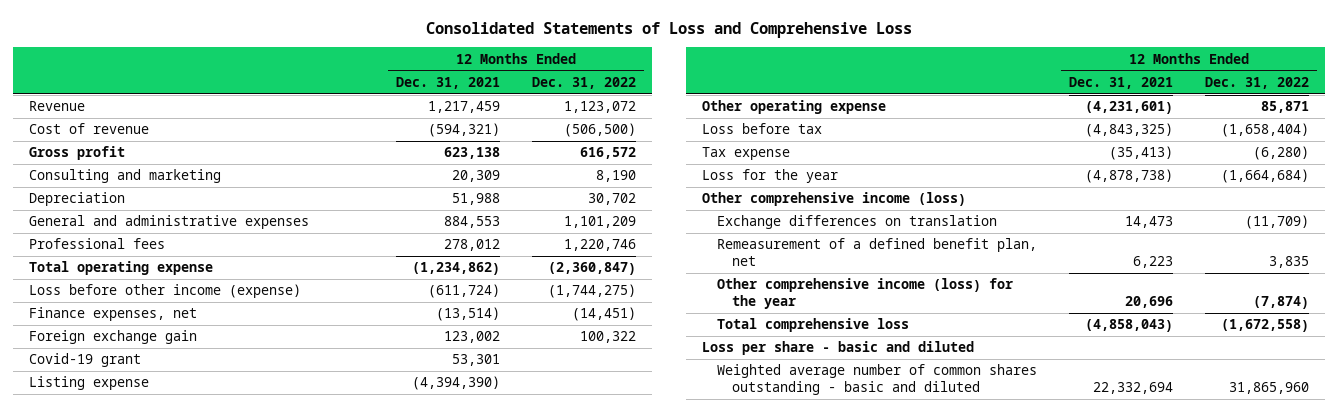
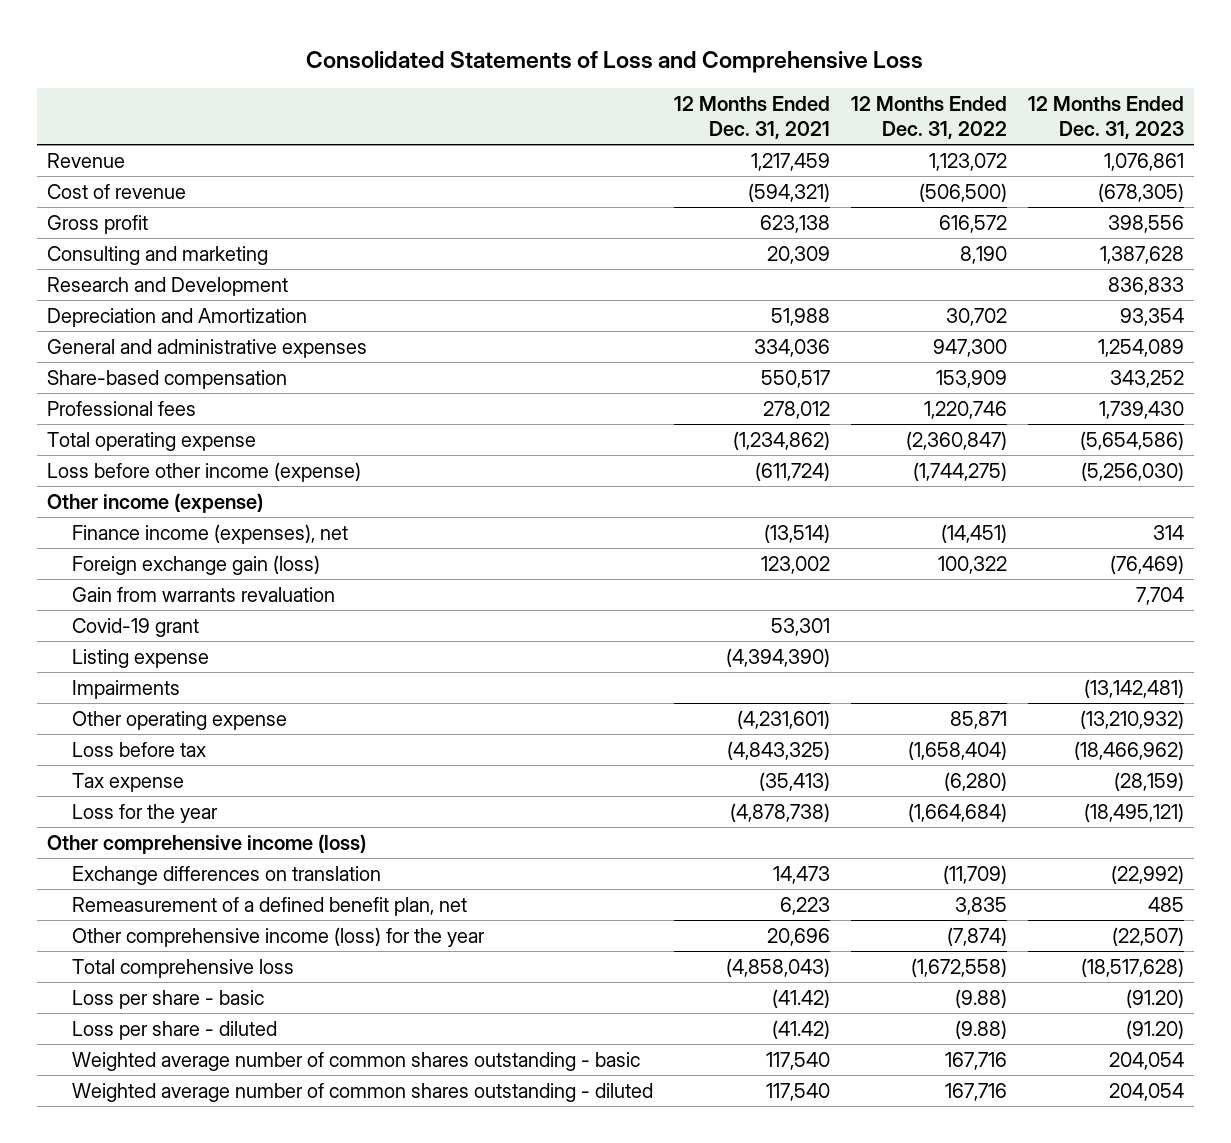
- | 12 Months Ended Dec. 31, 2021 | 12 Months Ended Dec. 31, 2022
+ | 12 Months Ended Dec. 31, 2021 | 12 Months Ended Dec. 31, 2022 | 12 Months Ended Dec. 31, 2023
- Depreciation | 51,988 | 30,702
- General and administrative expenses | 884,553 | 1,101,209
+ Research and Development | | | 836,833
+ Depreciation and Amortization | 51,988 | 30,702 | 93,354
+ General and administrative expenses | 334,036 | 947,300 | 1,254,089
+ Share-based compensation | 550,517 | 153,909 | 343,252
- Finance expenses, net | (13,514) | (14,451)
- Foreign exchange gain | 123,002 | 100,322
+ Other income (expense)
+ Finance income (expenses), net | (13,514) | (14,451) | 314
+ Foreign exchange gain (loss) | 123,002 | 100,322 | (76,469)
+ Gain from warrants revaluation | | | 7,704
+ Impairments | | | (13,142,481)
- Loss per share - basic and diluted
- Weighted average number of common shares outstanding - basic and diluted | 22,332,694 | 31,865,960
+ Loss per share - basic | (41.42) | (9.88) | (91.20)
+ Loss per share - diluted | (41.42) | (9.88) | (91.20)
+ Weighted average number of common shares outstanding - basic | 117,540 | 167,716 | 204,054
+ Weighted average number of common shares outstanding - diluted | 117,540 | 167,716 | 204,054

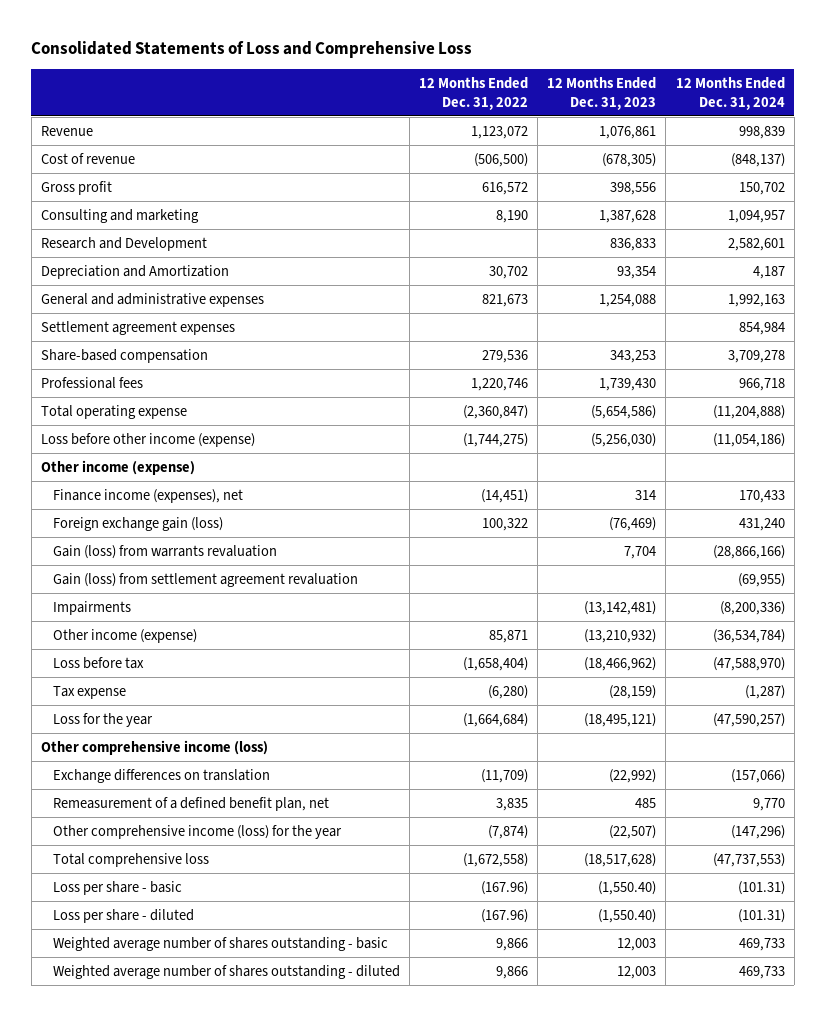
- | 12 Months Ended Dec. 31, 2021 | 12 Months Ended Dec. 31, 2022 | 12 Months Ended Dec. 31, 2023
+ | 12 Months Ended Dec. 31, 2022 | 12 Months Ended Dec. 31, 2023 | 12 Months Ended Dec. 31, 2024
- General and administrative expenses | 334,036 | 947,300 | 1,254,089
- Share-based compensation | 550,517 | 153,909 | 343,252
+ General and administrative expenses | 821,673 | 1,254,088 | 1,992,163
+ Settlement agreement expenses | | | 854,984
+ Share-based compensation | 279,536 | 343,253 | 3,709,278
- Gain from warrants revaluation | | | 7,704
- Covid-19 grant | 53,301 | |
- Listing expense | (4,394,390) | |
+ Gain (loss) from warrants revaluation | | 7,704 | (28,866,166)
+ Gain (loss) from settlement agreement revaluation | | | (69,955)
- Other operating expense | (4,231,601) | 85,871 | (13,210,932)
+ Other income (expense) | 85,871 | (13,210,932) | (36,534,784)
- Loss per share - basic | (41.42) | (9.88) | (91.20)
- Loss per share - diluted | (41.42) | (9.88) | (91.20)
- Weighted average number of common shares outstanding - basic | 117,540 | 167,716 | 204,054
- Weighted average number of common shares outstanding - diluted | 117,540 | 167,716 | 204,054
+ Loss per share - basic | (167.96) | (1,550.40) | (101.31)
+ Loss per share - diluted | (167.96) | (1,550.40) | (101.31)
+ Weighted average number of shares outstanding - basic | 9,866 | 12,003 | 469,733
+ Weighted average number of shares outstanding - diluted | 9,866 | 12,003 | 469,733

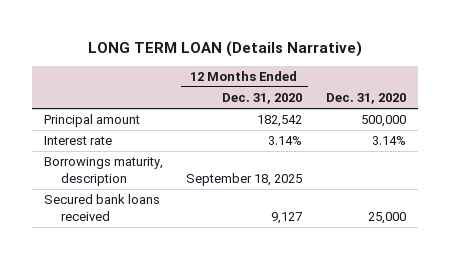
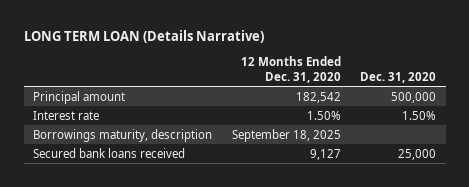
- Interest rate | 3.14% | 3.14%
+ Interest rate | 1.50% | 1.50%

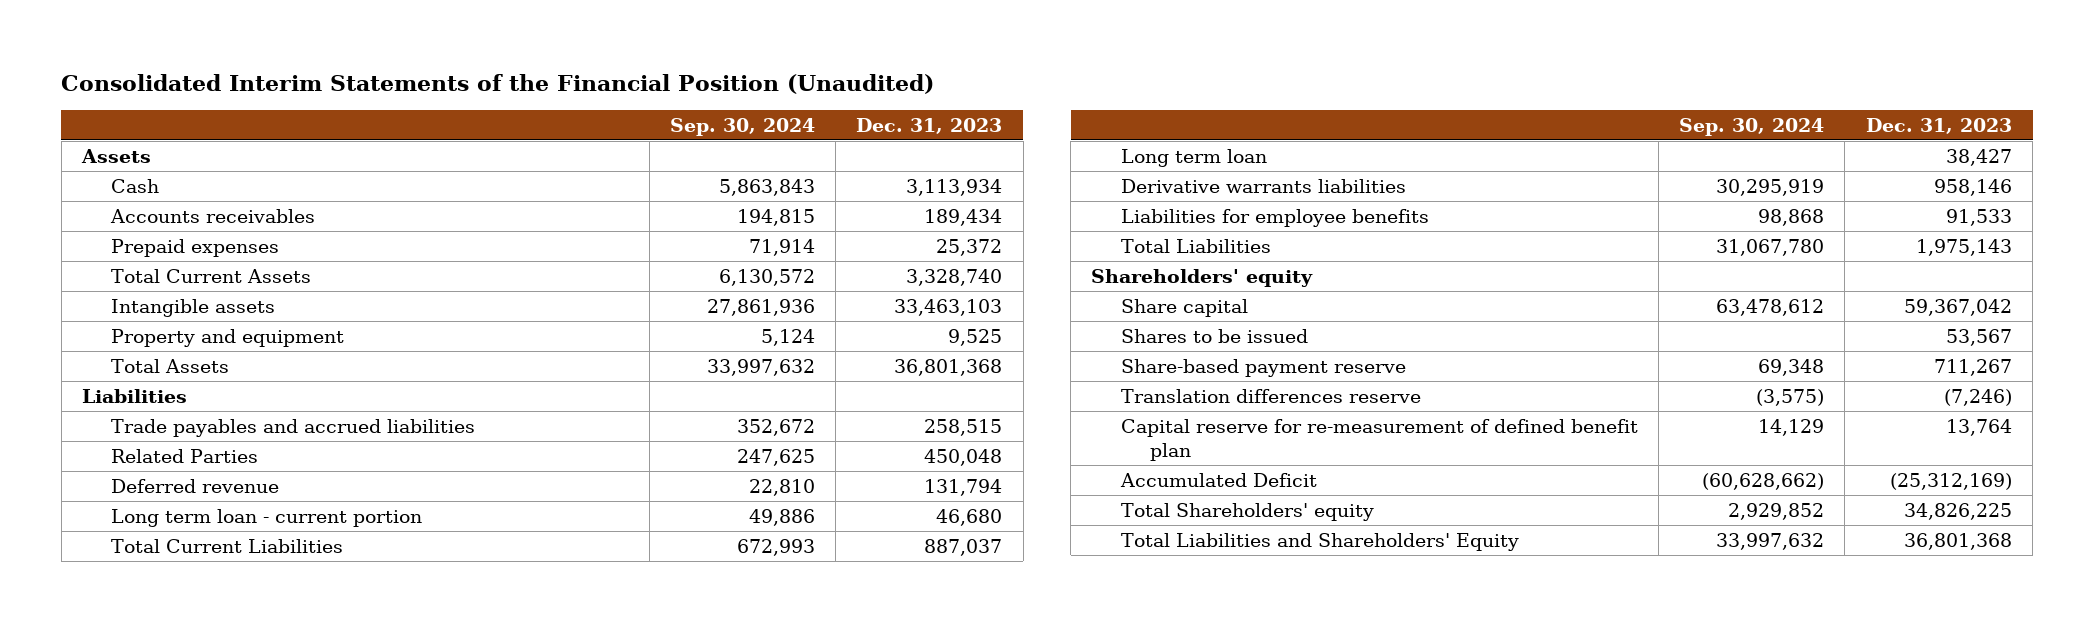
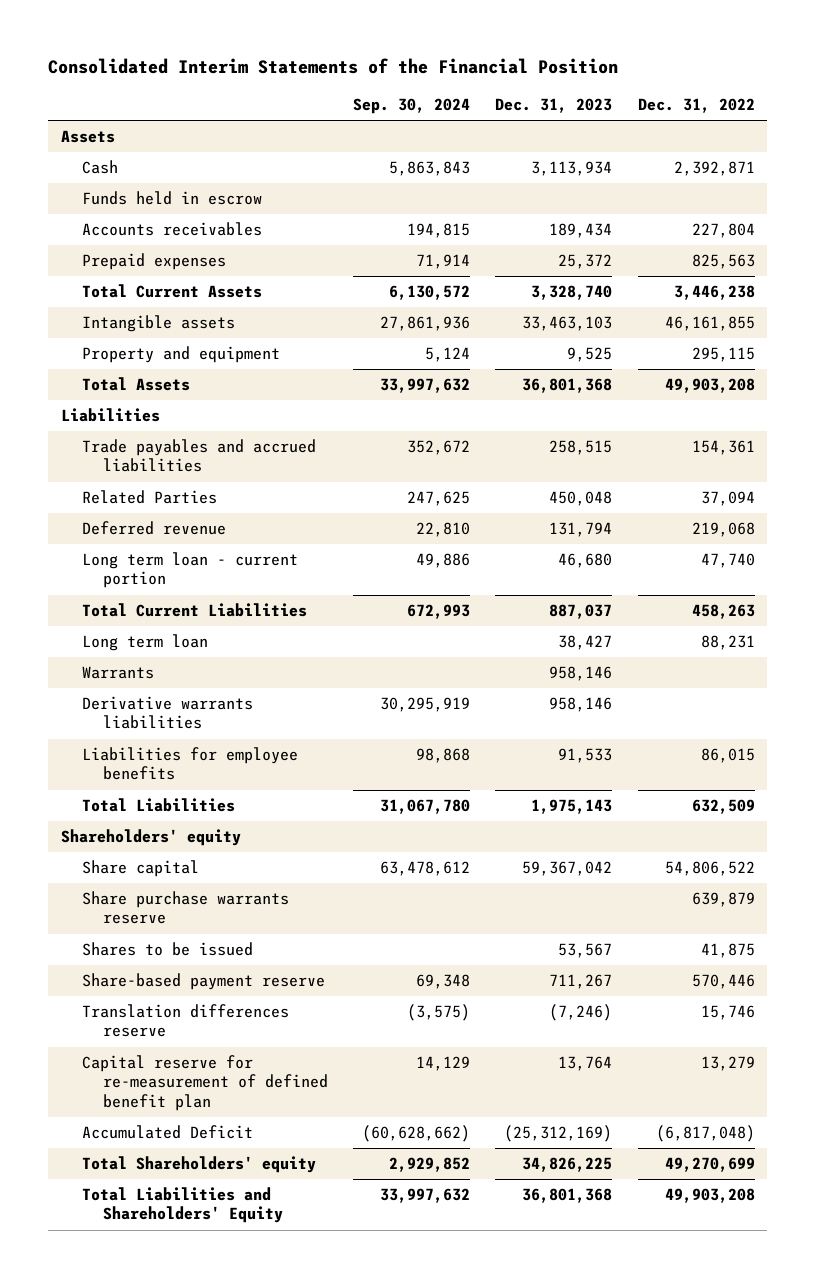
- Consolidated Interim Statements of the Financial Position (Unaudited)
+ Consolidated Interim Statements of the Financial Position
- | Sep. 30, 2024 | Dec. 31, 2023
+ | Sep. 30, 2024 | Dec. 31, 2023 | Dec. 31, 2022
+ Funds held in escrow
+ Warrants | | 958,146 |
+ Share purchase warrants reserve | | | 639,879

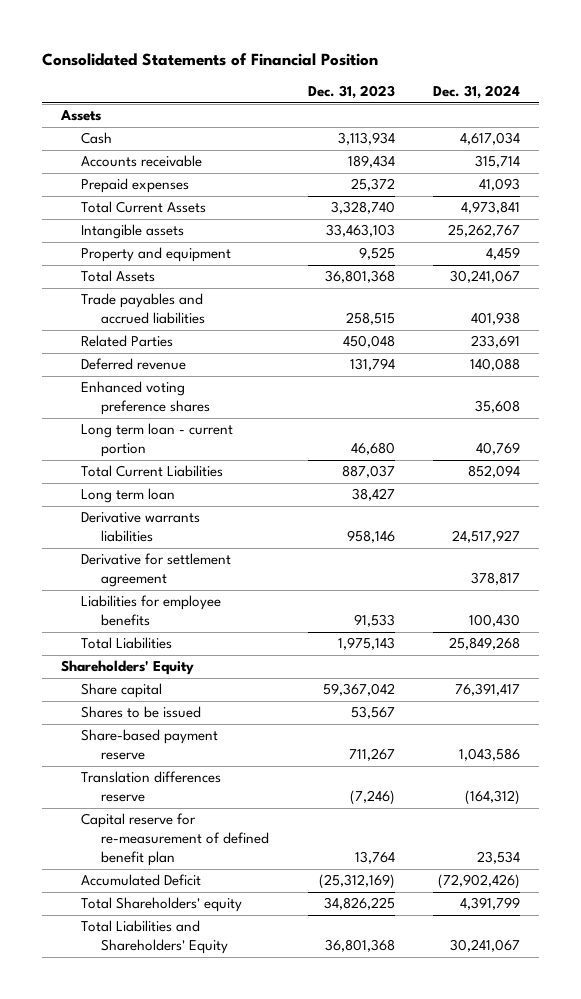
- Consolidated Interim Statements of the Financial Position
+ Consolidated Statements of Financial Position
- | Sep. 30, 2024 | Dec. 31, 2023 | Dec. 31, 2022
+ | Dec. 31, 2023 | Dec. 31, 2024
- Funds held in escrow
- Accounts receivables | 194,815 | 189,434 | 227,804
+ Accounts receivable | 189,434 | 315,714
- Liabilities
+ Enhanced voting preference shares | | 35,608
- Warrants | | 958,146 |
+ Derivative for settlement agreement | | 378,817
- Shareholders' equity
+ Shareholders' Equity
- Share purchase warrants reserve | | | 639,879

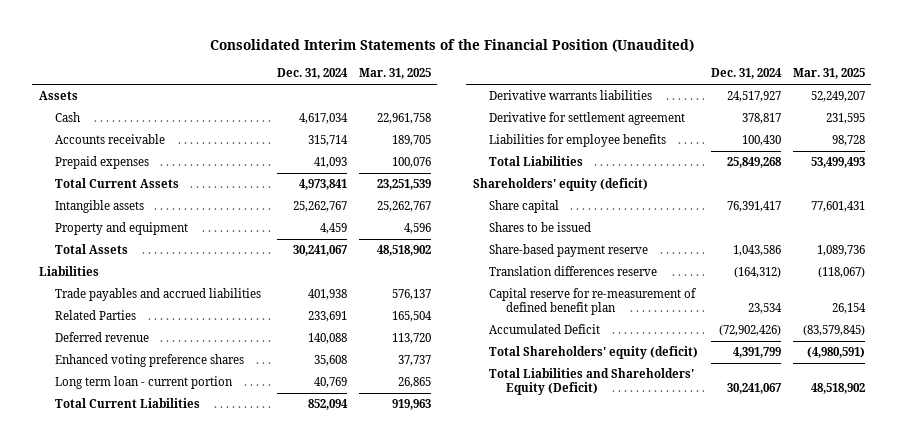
- Consolidated Statements of Financial Position
+ Consolidated Interim Statements of the Financial Position (Unaudited)
- | Dec. 31, 2023 | Dec. 31, 2024
+ | Dec. 31, 2024 | Mar. 31, 2025
+ Liabilities
- Long term loan | 38,427 |
- Shareholders' Equity
+ Shareholders' equity (deficit)
- Total Shareholders' equity | 34,826,225 | 4,391,799
- Total Liabilities and Shareholders' Equity | 36,801,368 | 30,241,067
+ Total Shareholders' equity (deficit) | 4,391,799 | (4,980,591)
+ Total Liabilities and Shareholders' Equity (Deficit) | 30,241,067 | 48,518,902

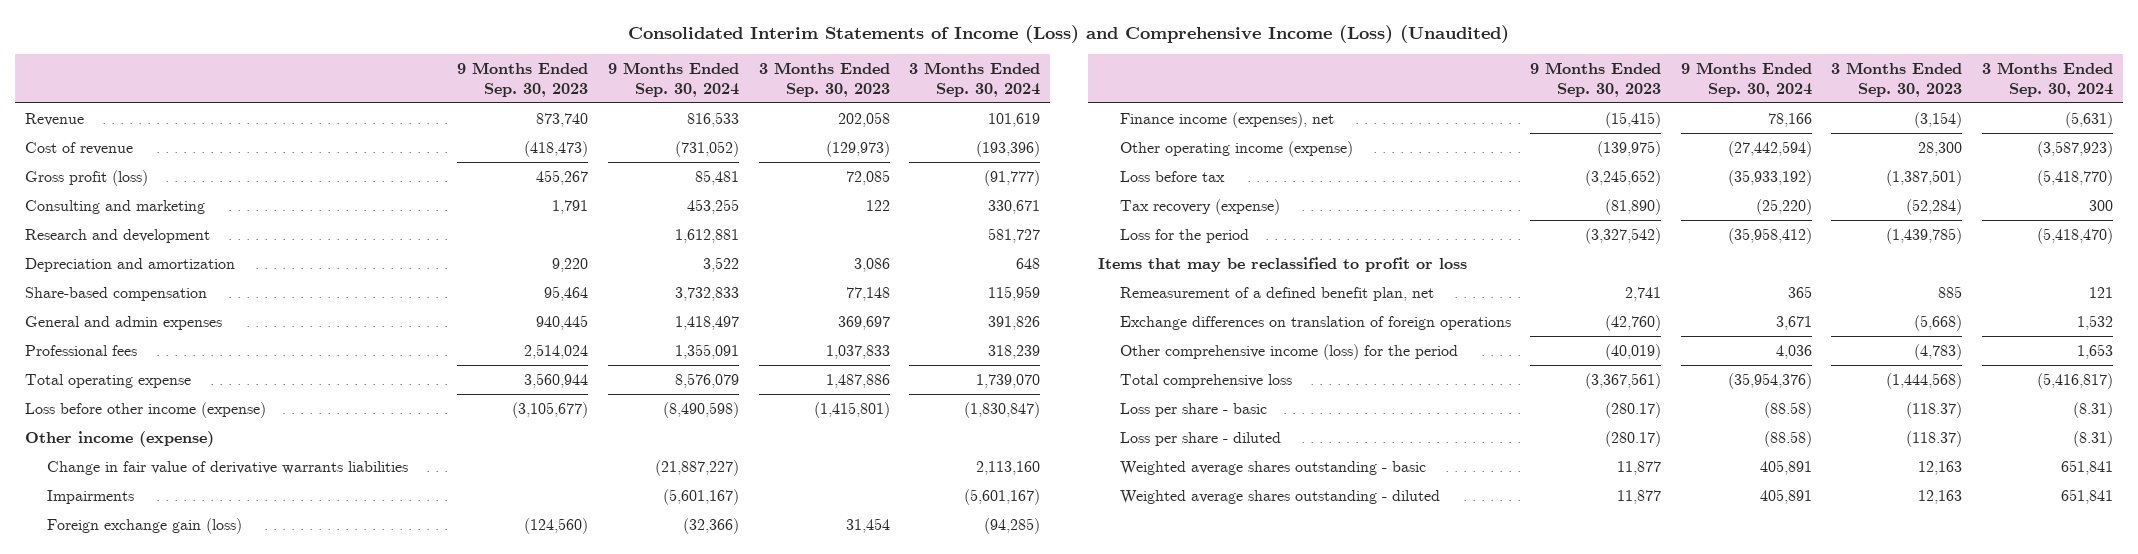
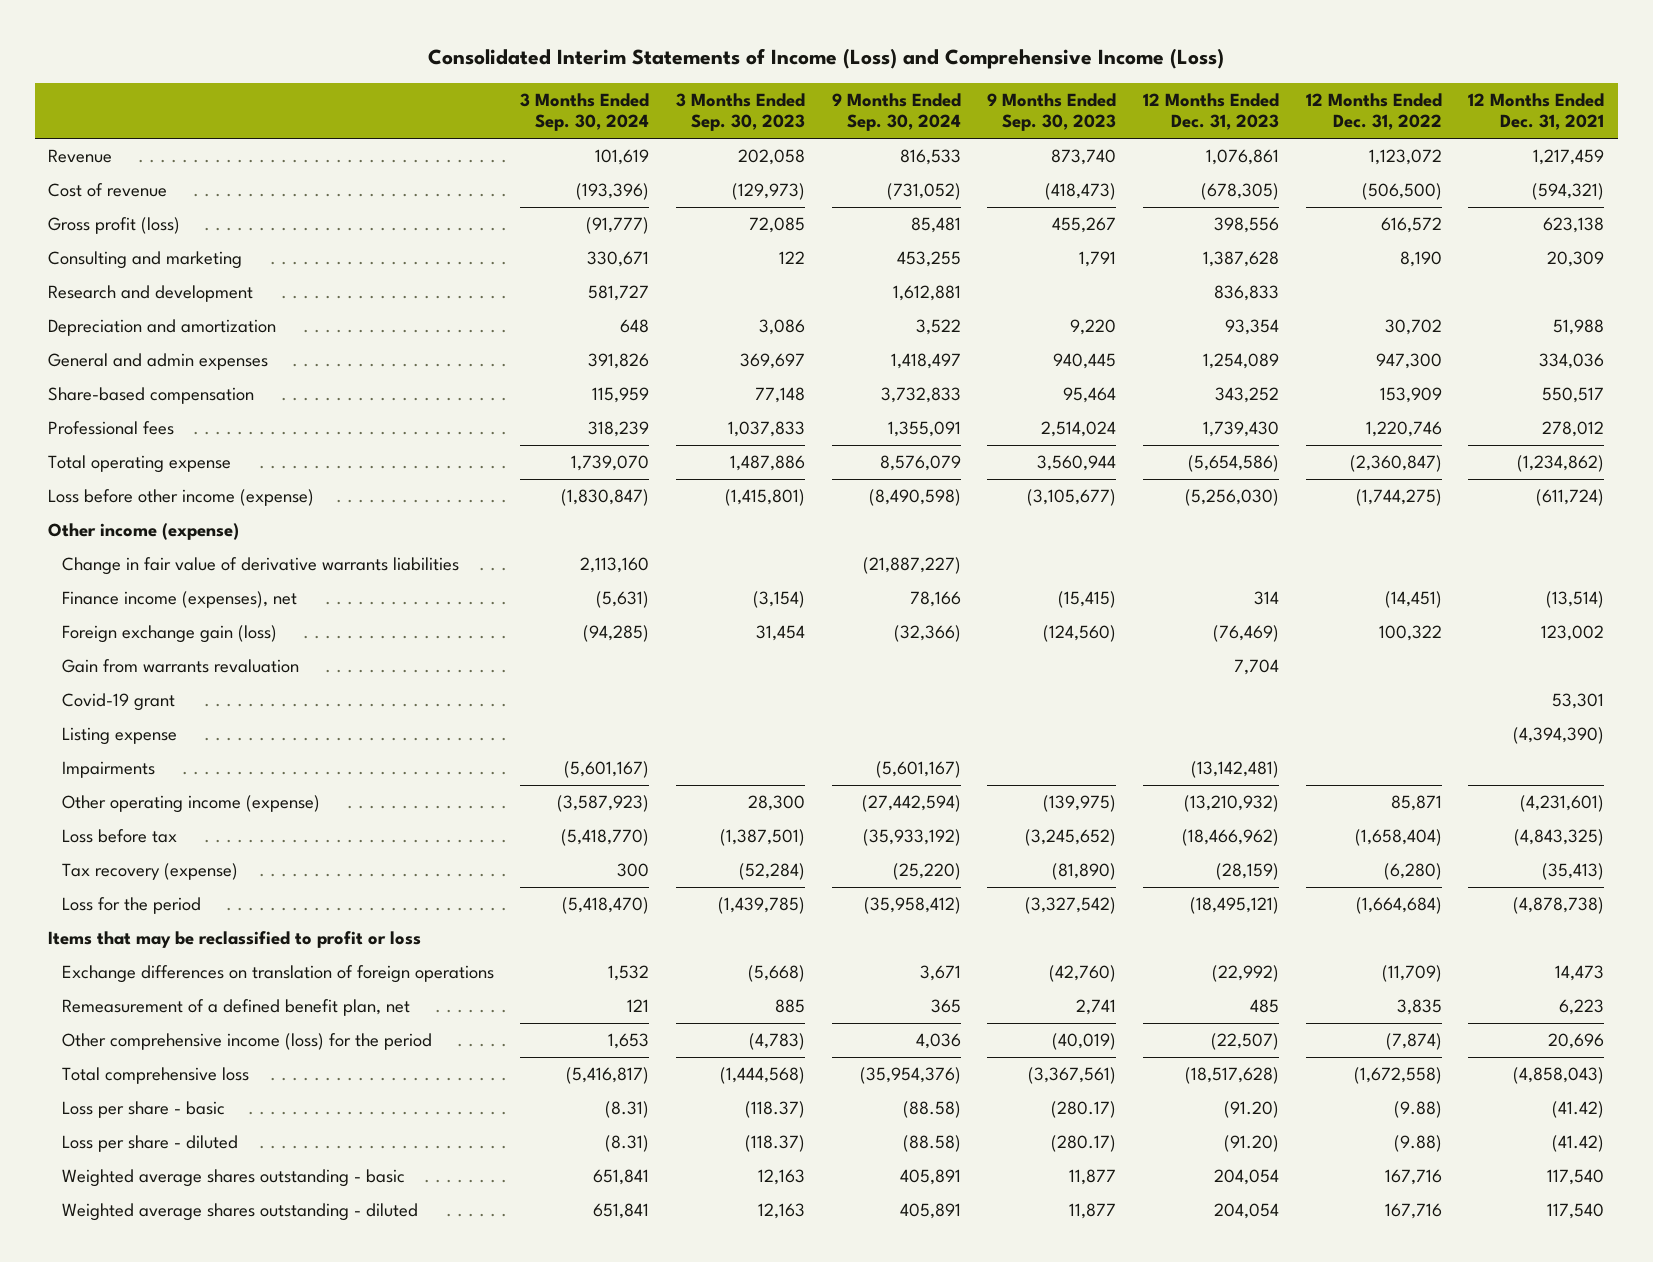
- Consolidated Interim Statements of Income (Loss) and Comprehensive Income (Loss) (Unaudited)
+ Consolidated Interim Statements of Income (Loss) and Comprehensive Income (Loss)
- | 9 Months Ended Sep. 30, 2023 | 9 Months Ended Sep. 30, 2024 | 3 Months Ended Sep. 30, 2023 | 3 Months Ended Sep. 30, 2024
+ | 3 Months Ended Sep. 30, 2024 | 3 Months Ended Sep. 30, 2023 | 9 Months Ended Sep. 30, 2024 | 9 Months Ended Sep. 30, 2023 | 12 Months Ended Dec. 31, 2023 | 12 Months Ended Dec. 31, 2022 | 12 Months Ended Dec. 31, 2021
moved down: Share-based compensation | 115,959 | 77,148 | 3,732,833 | 95,464 | 343,252 | 153,909 | 550,517
moved down: Foreign exchange gain (loss) | (94,285) | 31,454 | (32,366) | (124,560) | (76,469) | 100,322 | 123,002
+ Gain from warrants revaluation | | | | | 7,704 | |
+ Covid-19 grant | | | | | | | 53,301
+ Listing expense | | | | | | | (4,394,390)
moved down: Impairments | (5,601,167) | | (5,601,167) | | (13,142,481) | |
moved down: Remeasurement of a defined benefit plan, net | 121 | 885 | 365 | 2,741 | 485 | 3,835 | 6,223

